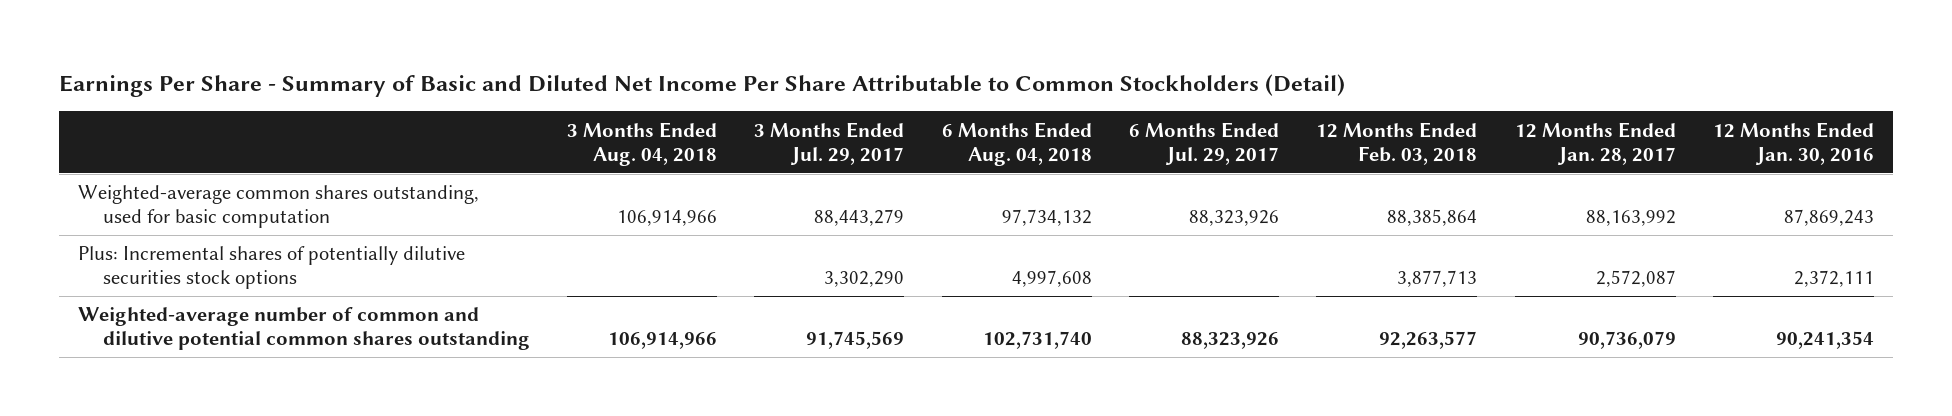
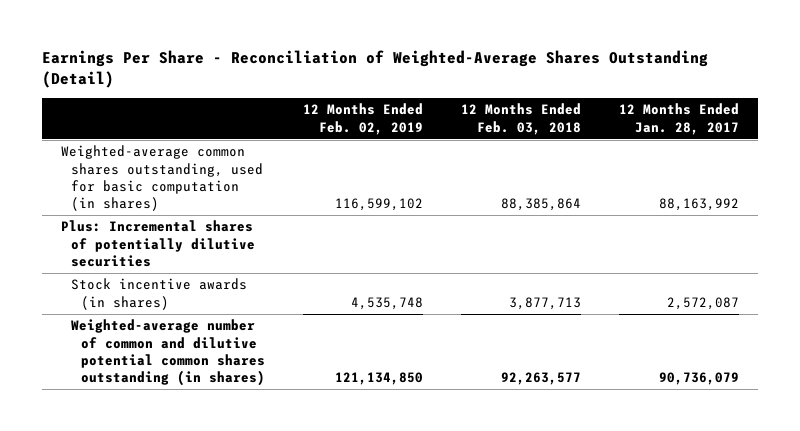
- Earnings Per Share - Summary of Basic and Diluted Net Income Per Share Attributable to Common Stockholders (Detail)
+ Earnings Per Share - Reconciliation of Weighted-Average Shares Outstanding (Detail)
- | 3 Months Ended Aug. 04, 2018 | 3 Months Ended Jul. 29, 2017 | 6 Months Ended Aug. 04, 2018 | 6 Months Ended Jul. 29, 2017 | 12 Months Ended Feb. 03, 2018 | 12 Months Ended Jan. 28, 2017 | 12 Months Ended Jan. 30, 2016
+ | 12 Months Ended Feb. 02, 2019 | 12 Months Ended Feb. 03, 2018 | 12 Months Ended Jan. 28, 2017
- Weighted-average common shares outstanding, used for basic computation | 106,914,966 | 88,443,279 | 97,734,132 | 88,323,926 | 88,385,864 | 88,163,992 | 87,869,243
- Plus: Incremental shares of potentially dilutive securities stock options | | 3,302,290 | 4,997,608 | | 3,877,713 | 2,572,087 | 2,372,111
- Weighted-average number of common and dilutive potential common shares outstanding | 106,914,966 | 91,745,569 | 102,731,740 | 88,323,926 | 92,263,577 | 90,736,079 | 90,241,354
+ Weighted-average common shares outstanding, used for basic computation (in shares) | 116,599,102 | 88,385,864 | 88,163,992
+ Plus: Incremental shares of potentially dilutive securities
+ Stock incentive awards (in shares) | 4,535,748 | 3,877,713 | 2,572,087
+ Weighted-average number of common and dilutive potential common shares outstanding (in shares) | 121,134,850 | 92,263,577 | 90,736,079

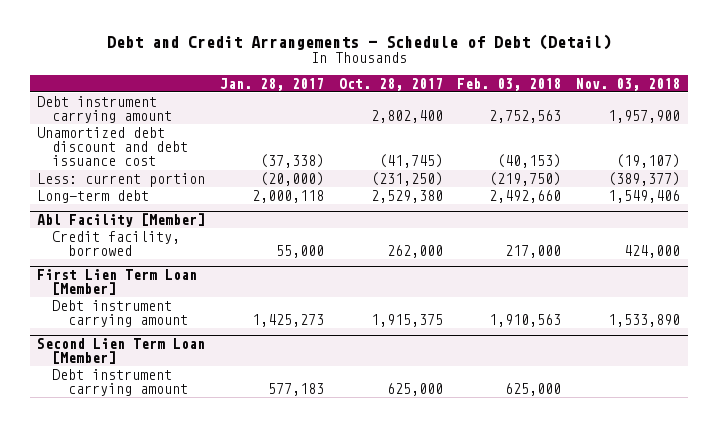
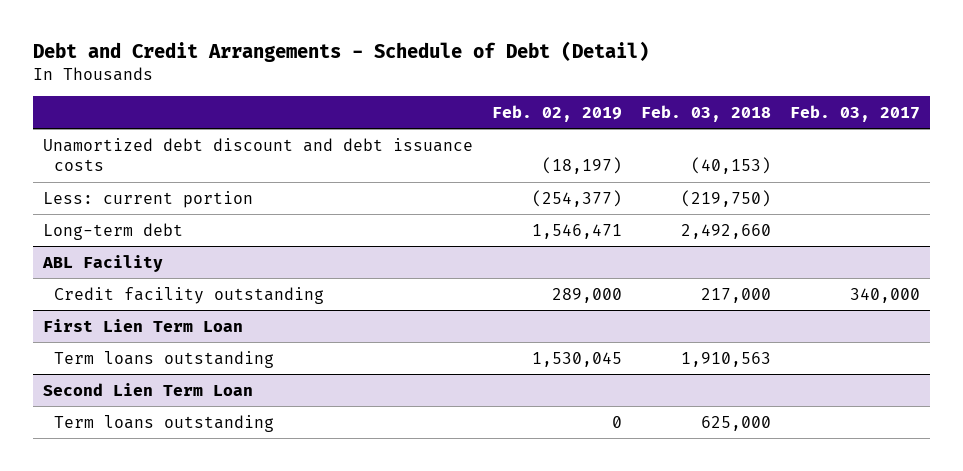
- | Jan. 28, 2017 | Oct. 28, 2017 | Feb. 03, 2018 | Nov. 03, 2018
+ | Feb. 02, 2019 | Feb. 03, 2018 | Feb. 03, 2017
- Debt instrument carrying amount | | 2,802,400 | 2,752,563 | 1,957,900
- Unamortized debt discount and debt issuance cost | (37,338) | (41,745) | (40,153) | (19,107)
+ Unamortized debt discount and debt issuance costs | (18,197) | (40,153) |
- Abl Facility [Member]
- Credit facility, borrowed | 55,000 | 262,000 | 217,000 | 424,000
- First Lien Term Loan [Member]
- Debt instrument carrying amount | 1,425,273 | 1,915,375 | 1,910,563 | 1,533,890
- Second Lien Term Loan [Member]
- Debt instrument carrying amount | 577,183 | 625,000 | 625,000 |
+ ABL Facility
+ Credit facility outstanding | 289,000 | 217,000 | 340,000
+ First Lien Term Loan
+ Term loans outstanding | 1,530,045 | 1,910,563 |
+ Second Lien Term Loan
+ Term loans outstanding | 0 | 625,000 |

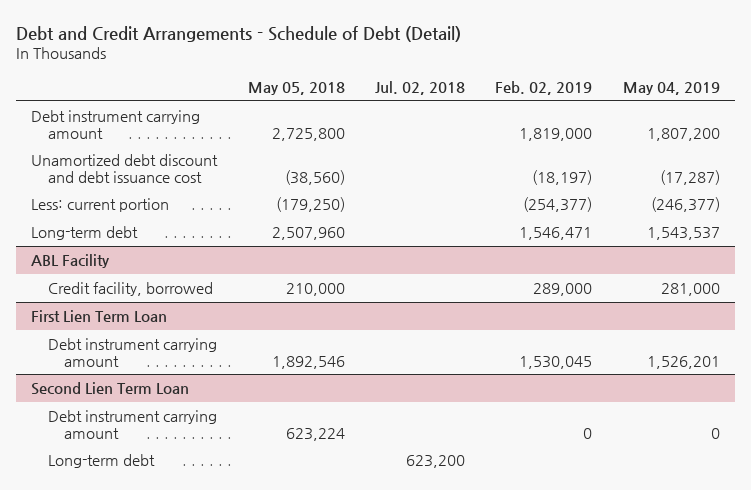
- | Feb. 02, 2019 | Feb. 03, 2018 | Feb. 03, 2017
+ | May 05, 2018 | Jul. 02, 2018 | Feb. 02, 2019 | May 04, 2019
- Unamortized debt discount and debt issuance costs | (18,197) | (40,153) |
+ Debt instrument carrying amount | 2,725,800 | | 1,819,000 | 1,807,200
+ Unamortized debt discount and debt issuance cost | (38,560) | | (18,197) | (17,287)
@ ABL Facility
- Credit facility outstanding | 289,000 | 217,000 | 340,000
+ Credit facility, borrowed | 210,000 | | 289,000 | 281,000
@ First Lien Term Loan
- Term loans outstanding | 1,530,045 | 1,910,563 |
+ Debt instrument carrying amount | 1,892,546 | | 1,530,045 | 1,526,201
@ Second Lien Term Loan
- Term loans outstanding | 0 | 625,000 |
+ Debt instrument carrying amount | 623,224 | | 0 | 0
+ Long-term debt | | 623,200 | |

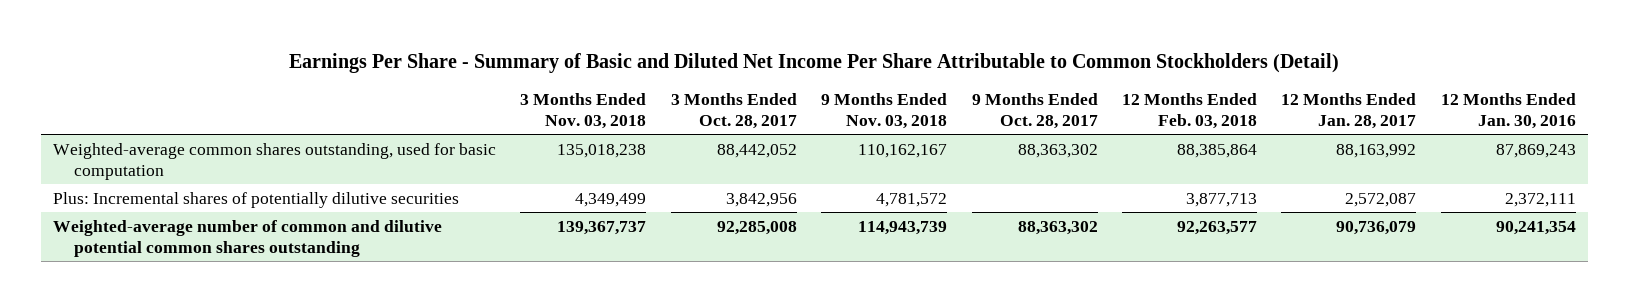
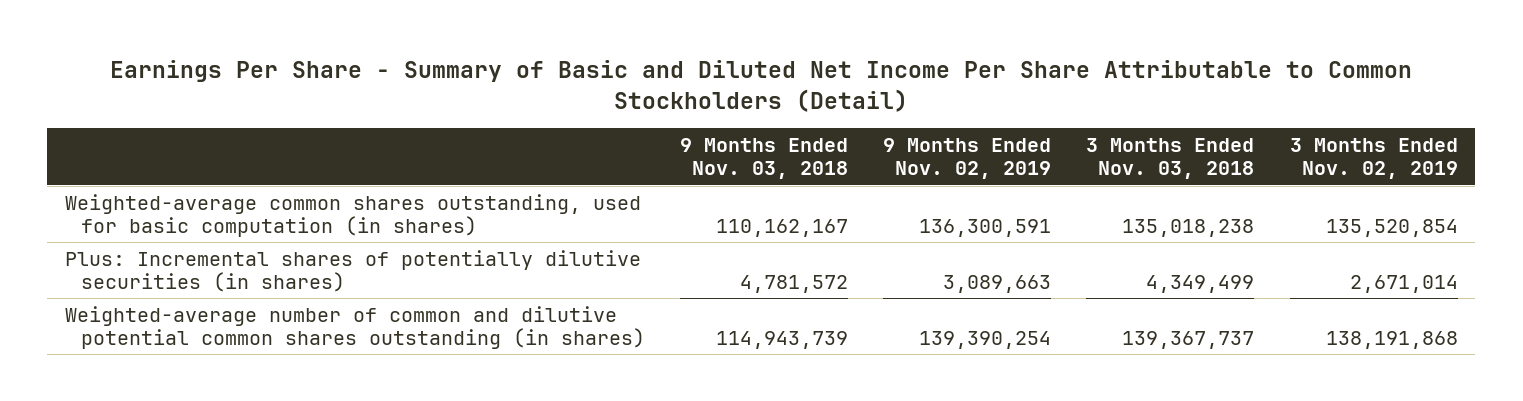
- | 3 Months Ended Nov. 03, 2018 | 3 Months Ended Oct. 28, 2017 | 9 Months Ended Nov. 03, 2018 | 9 Months Ended Oct. 28, 2017 | 12 Months Ended Feb. 03, 2018 | 12 Months Ended Jan. 28, 2017 | 12 Months Ended Jan. 30, 2016
+ | 9 Months Ended Nov. 03, 2018 | 9 Months Ended Nov. 02, 2019 | 3 Months Ended Nov. 03, 2018 | 3 Months Ended Nov. 02, 2019
- Weighted-average common shares outstanding, used for basic computation | 135,018,238 | 88,442,052 | 110,162,167 | 88,363,302 | 88,385,864 | 88,163,992 | 87,869,243
- Plus: Incremental shares of potentially dilutive securities | 4,349,499 | 3,842,956 | 4,781,572 | | 3,877,713 | 2,572,087 | 2,372,111
- Weighted-average number of common and dilutive potential common shares outstanding | 139,367,737 | 92,285,008 | 114,943,739 | 88,363,302 | 92,263,577 | 90,736,079 | 90,241,354
+ Weighted-average common shares outstanding, used for basic computation (in shares) | 110,162,167 | 136,300,591 | 135,018,238 | 135,520,854
+ Plus: Incremental shares of potentially dilutive securities (in shares) | 4,781,572 | 3,089,663 | 4,349,499 | 2,671,014
+ Weighted-average number of common and dilutive potential common shares outstanding (in shares) | 114,943,739 | 139,390,254 | 139,367,737 | 138,191,868

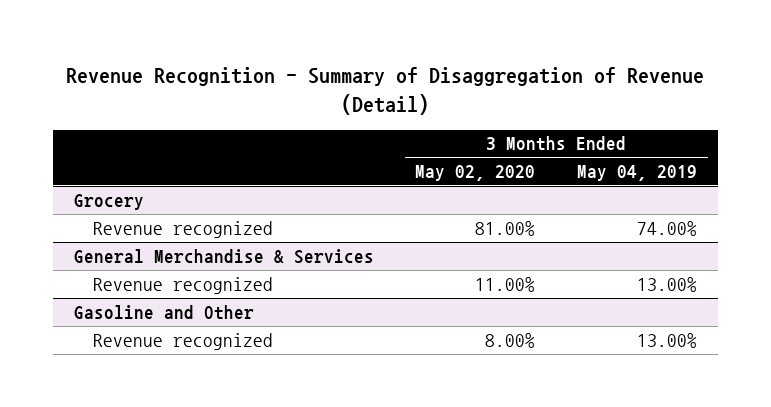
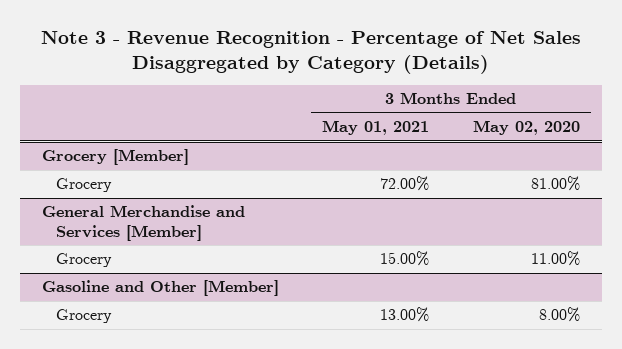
- Revenue Recognition - Summary of Disaggregation of Revenue (Detail)
+ Note 3 - Revenue Recognition - Percentage of Net Sales Disaggregated by Category (Details)
- | 3 Months Ended May 02, 2020 | 3 Months Ended May 04, 2019
+ | 3 Months Ended May 01, 2021 | 3 Months Ended May 02, 2020
- Grocery
- Revenue recognized | 81.00% | 74.00%
- General Merchandise & Services
- Revenue recognized | 11.00% | 13.00%
- Gasoline and Other
- Revenue recognized | 8.00% | 13.00%
+ Grocery [Member]
+ Grocery | 72.00% | 81.00%
+ General Merchandise and Services [Member]
+ Grocery | 15.00% | 11.00%
+ Gasoline and Other [Member]
+ Grocery | 13.00% | 8.00%

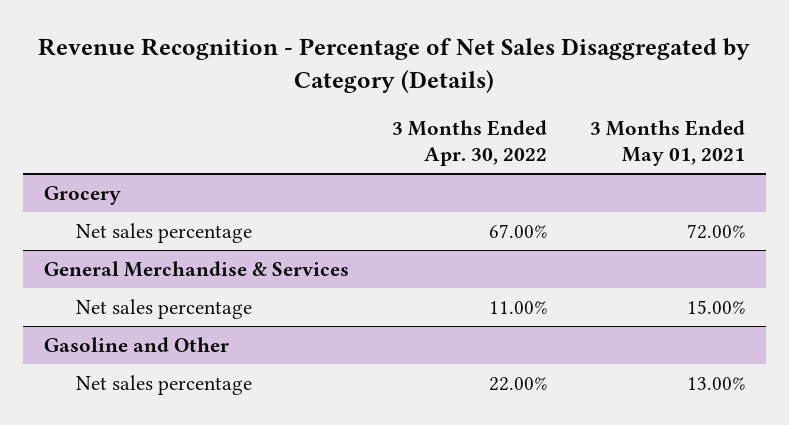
- Note 3 - Revenue Recognition - Percentage of Net Sales Disaggregated by Category (Details)
+ Revenue Recognition - Percentage of Net Sales Disaggregated by Category (Details)
- | 3 Months Ended May 01, 2021 | 3 Months Ended May 02, 2020
+ | 3 Months Ended Apr. 30, 2022 | 3 Months Ended May 01, 2021
- Grocery [Member]
- Grocery | 72.00% | 81.00%
- General Merchandise and Services [Member]
- Grocery | 15.00% | 11.00%
- Gasoline and Other [Member]
- Grocery | 13.00% | 8.00%
+ Grocery
+ Net sales percentage | 67.00% | 72.00%
+ General Merchandise & Services
+ Net sales percentage | 11.00% | 15.00%
+ Gasoline and Other
+ Net sales percentage | 22.00% | 13.00%

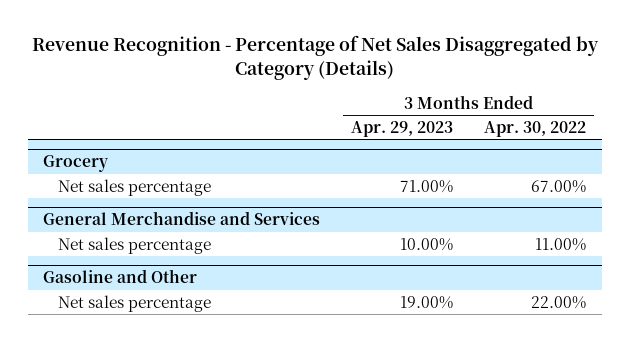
- | 3 Months Ended Apr. 30, 2022 | 3 Months Ended May 01, 2021
+ | 3 Months Ended Apr. 29, 2023 | 3 Months Ended Apr. 30, 2022
- General Merchandise & Services
+ General Merchandise and Services

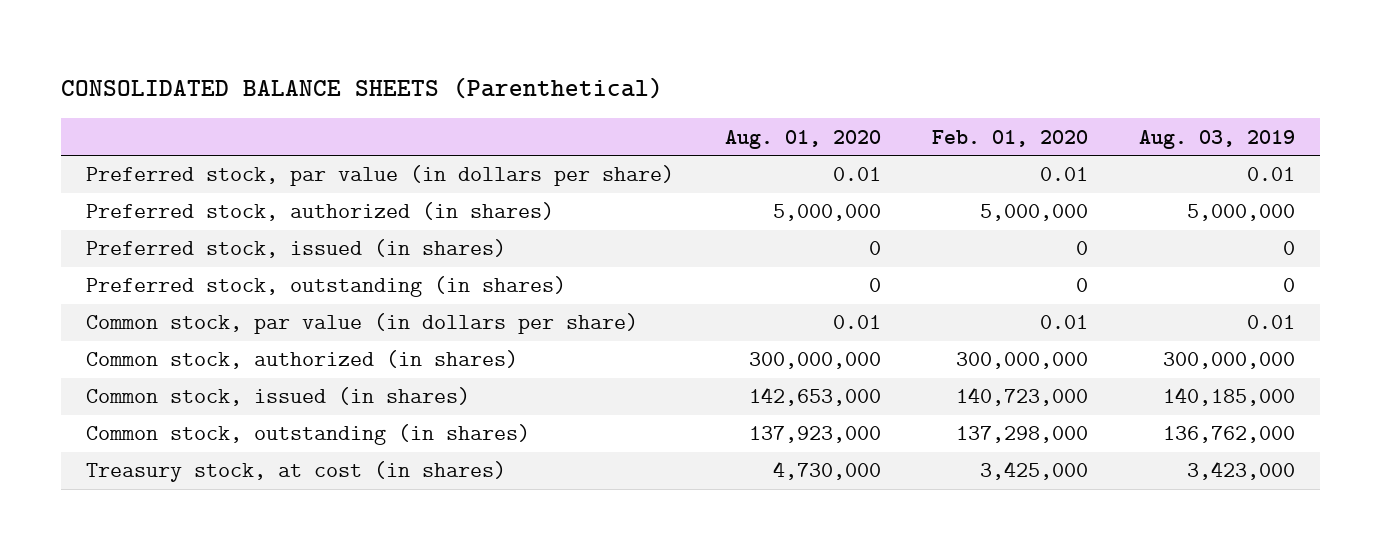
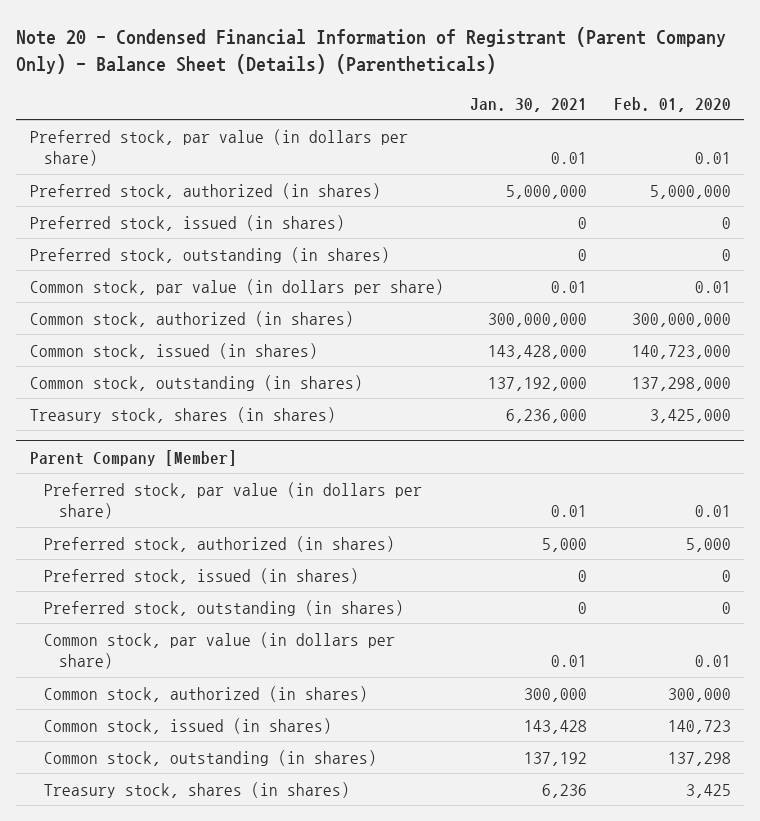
- CONSOLIDATED BALANCE SHEETS (Parenthetical)
+ Note 20 - Condensed Financial Information of Registrant (Parent Company Only) - Balance Sheet (Details) (Parentheticals)
- | Aug. 01, 2020 | Feb. 01, 2020 | Aug. 03, 2019
+ | Jan. 30, 2021 | Feb. 01, 2020
- Treasury stock, at cost (in shares) | 4,730,000 | 3,425,000 | 3,423,000
+ Treasury stock, shares (in shares) | 6,236,000 | 3,425,000
+ Parent Company [Member]
+ Preferred stock, par value (in dollars per share) | 0.01 | 0.01
+ Preferred stock, authorized (in shares) | 5,000 | 5,000
+ Preferred stock, issued (in shares) | 0 | 0
+ Preferred stock, outstanding (in shares) | 0 | 0
+ Common stock, par value (in dollars per share) | 0.01 | 0.01
+ Common stock, authorized (in shares) | 300,000 | 300,000
+ Common stock, issued (in shares) | 143,428 | 140,723
+ Common stock, outstanding (in shares) | 137,192 | 137,298
+ Treasury stock, shares (in shares) | 6,236 | 3,425

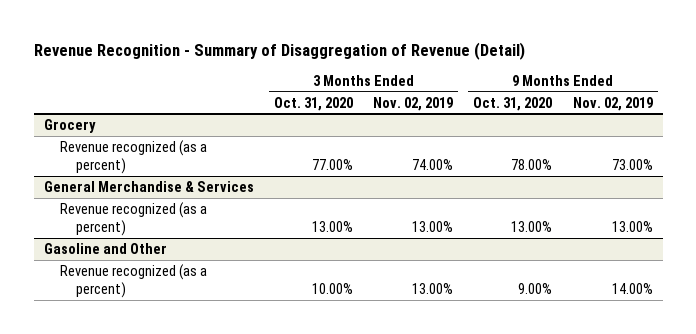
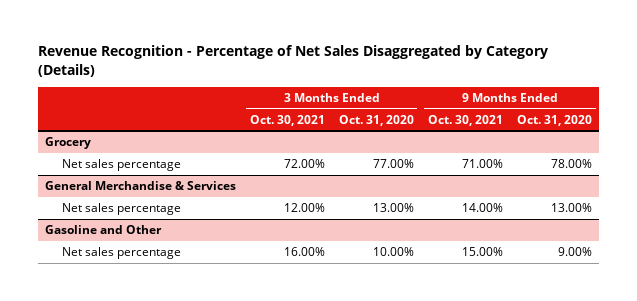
- Revenue Recognition - Summary of Disaggregation of Revenue (Detail)
+ Revenue Recognition - Percentage of Net Sales Disaggregated by Category (Details)
- | 3 Months Ended Oct. 31, 2020 | 3 Months Ended Nov. 02, 2019 | 9 Months Ended Oct. 31, 2020 | 9 Months Ended Nov. 02, 2019
+ | 3 Months Ended Oct. 30, 2021 | 3 Months Ended Oct. 31, 2020 | 9 Months Ended Oct. 30, 2021 | 9 Months Ended Oct. 31, 2020
@ Grocery
- Revenue recognized (as a percent) | 77.00% | 74.00% | 78.00% | 73.00%
+ Net sales percentage | 72.00% | 77.00% | 71.00% | 78.00%
@ General Merchandise & Services
- Revenue recognized (as a percent) | 13.00% | 13.00% | 13.00% | 13.00%
+ Net sales percentage | 12.00% | 13.00% | 14.00% | 13.00%
@ Gasoline and Other
- Revenue recognized (as a percent) | 10.00% | 13.00% | 9.00% | 14.00%
+ Net sales percentage | 16.00% | 10.00% | 15.00% | 9.00%

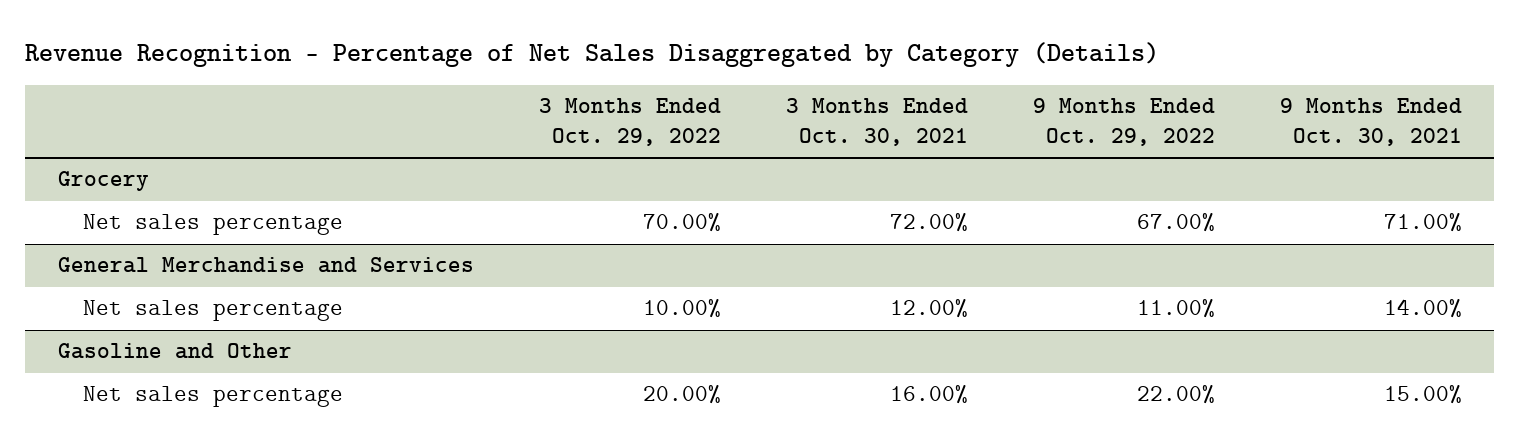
- | 3 Months Ended Oct. 30, 2021 | 3 Months Ended Oct. 31, 2020 | 9 Months Ended Oct. 30, 2021 | 9 Months Ended Oct. 31, 2020
+ | 3 Months Ended Oct. 29, 2022 | 3 Months Ended Oct. 30, 2021 | 9 Months Ended Oct. 29, 2022 | 9 Months Ended Oct. 30, 2021
- General Merchandise & Services
+ General Merchandise and Services

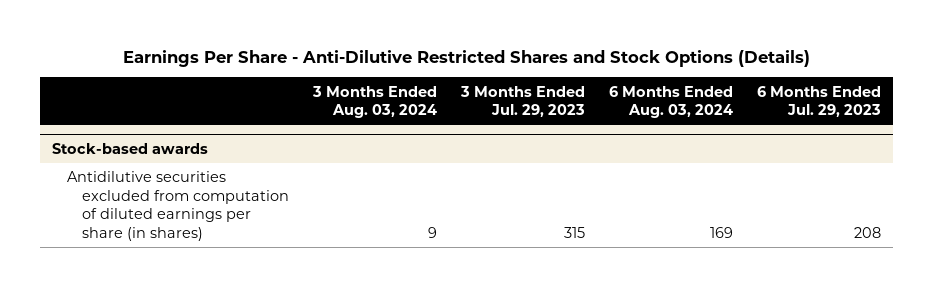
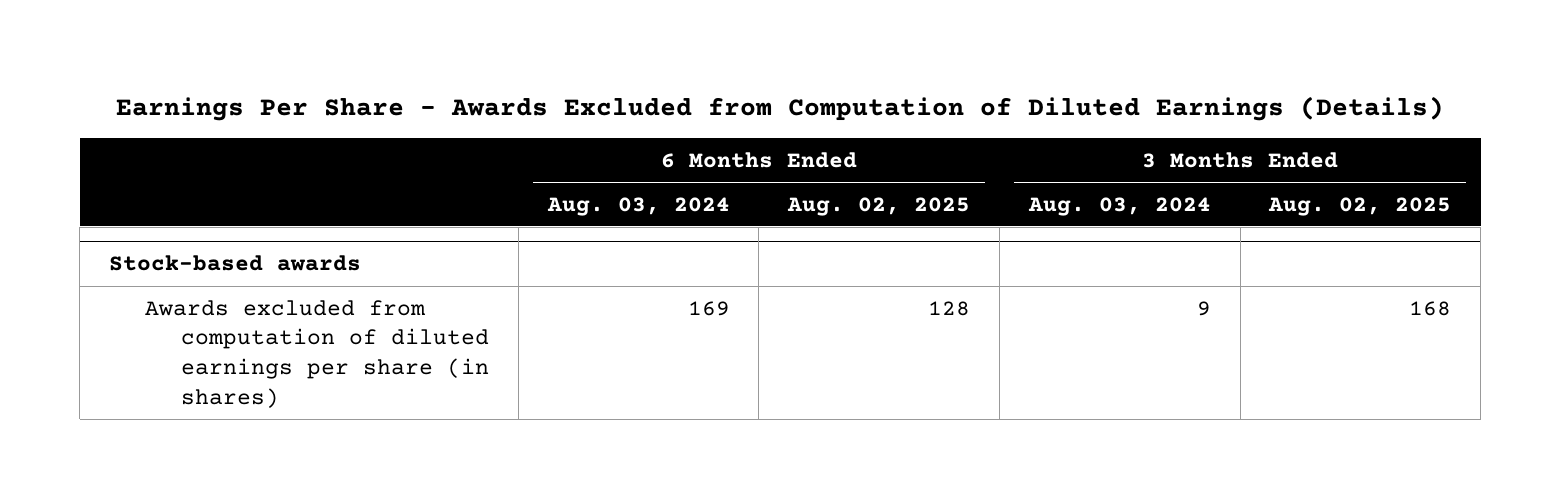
- Earnings Per Share - Anti-Dilutive Restricted Shares and Stock Options (Details)
+ Earnings Per Share - Awards Excluded from Computation of Diluted Earnings (Details)
- | 3 Months Ended Aug. 03, 2024 | 3 Months Ended Jul. 29, 2023 | 6 Months Ended Aug. 03, 2024 | 6 Months Ended Jul. 29, 2023
+ | 6 Months Ended Aug. 03, 2024 | 6 Months Ended Aug. 02, 2025 | 3 Months Ended Aug. 03, 2024 | 3 Months Ended Aug. 02, 2025
@ Stock-based awards
- Antidilutive securities excluded from computation of diluted earnings per share (in shares) | 9 | 315 | 169 | 208
+ Awards excluded from computation of diluted earnings per share (in shares) | 169 | 128 | 9 | 168

